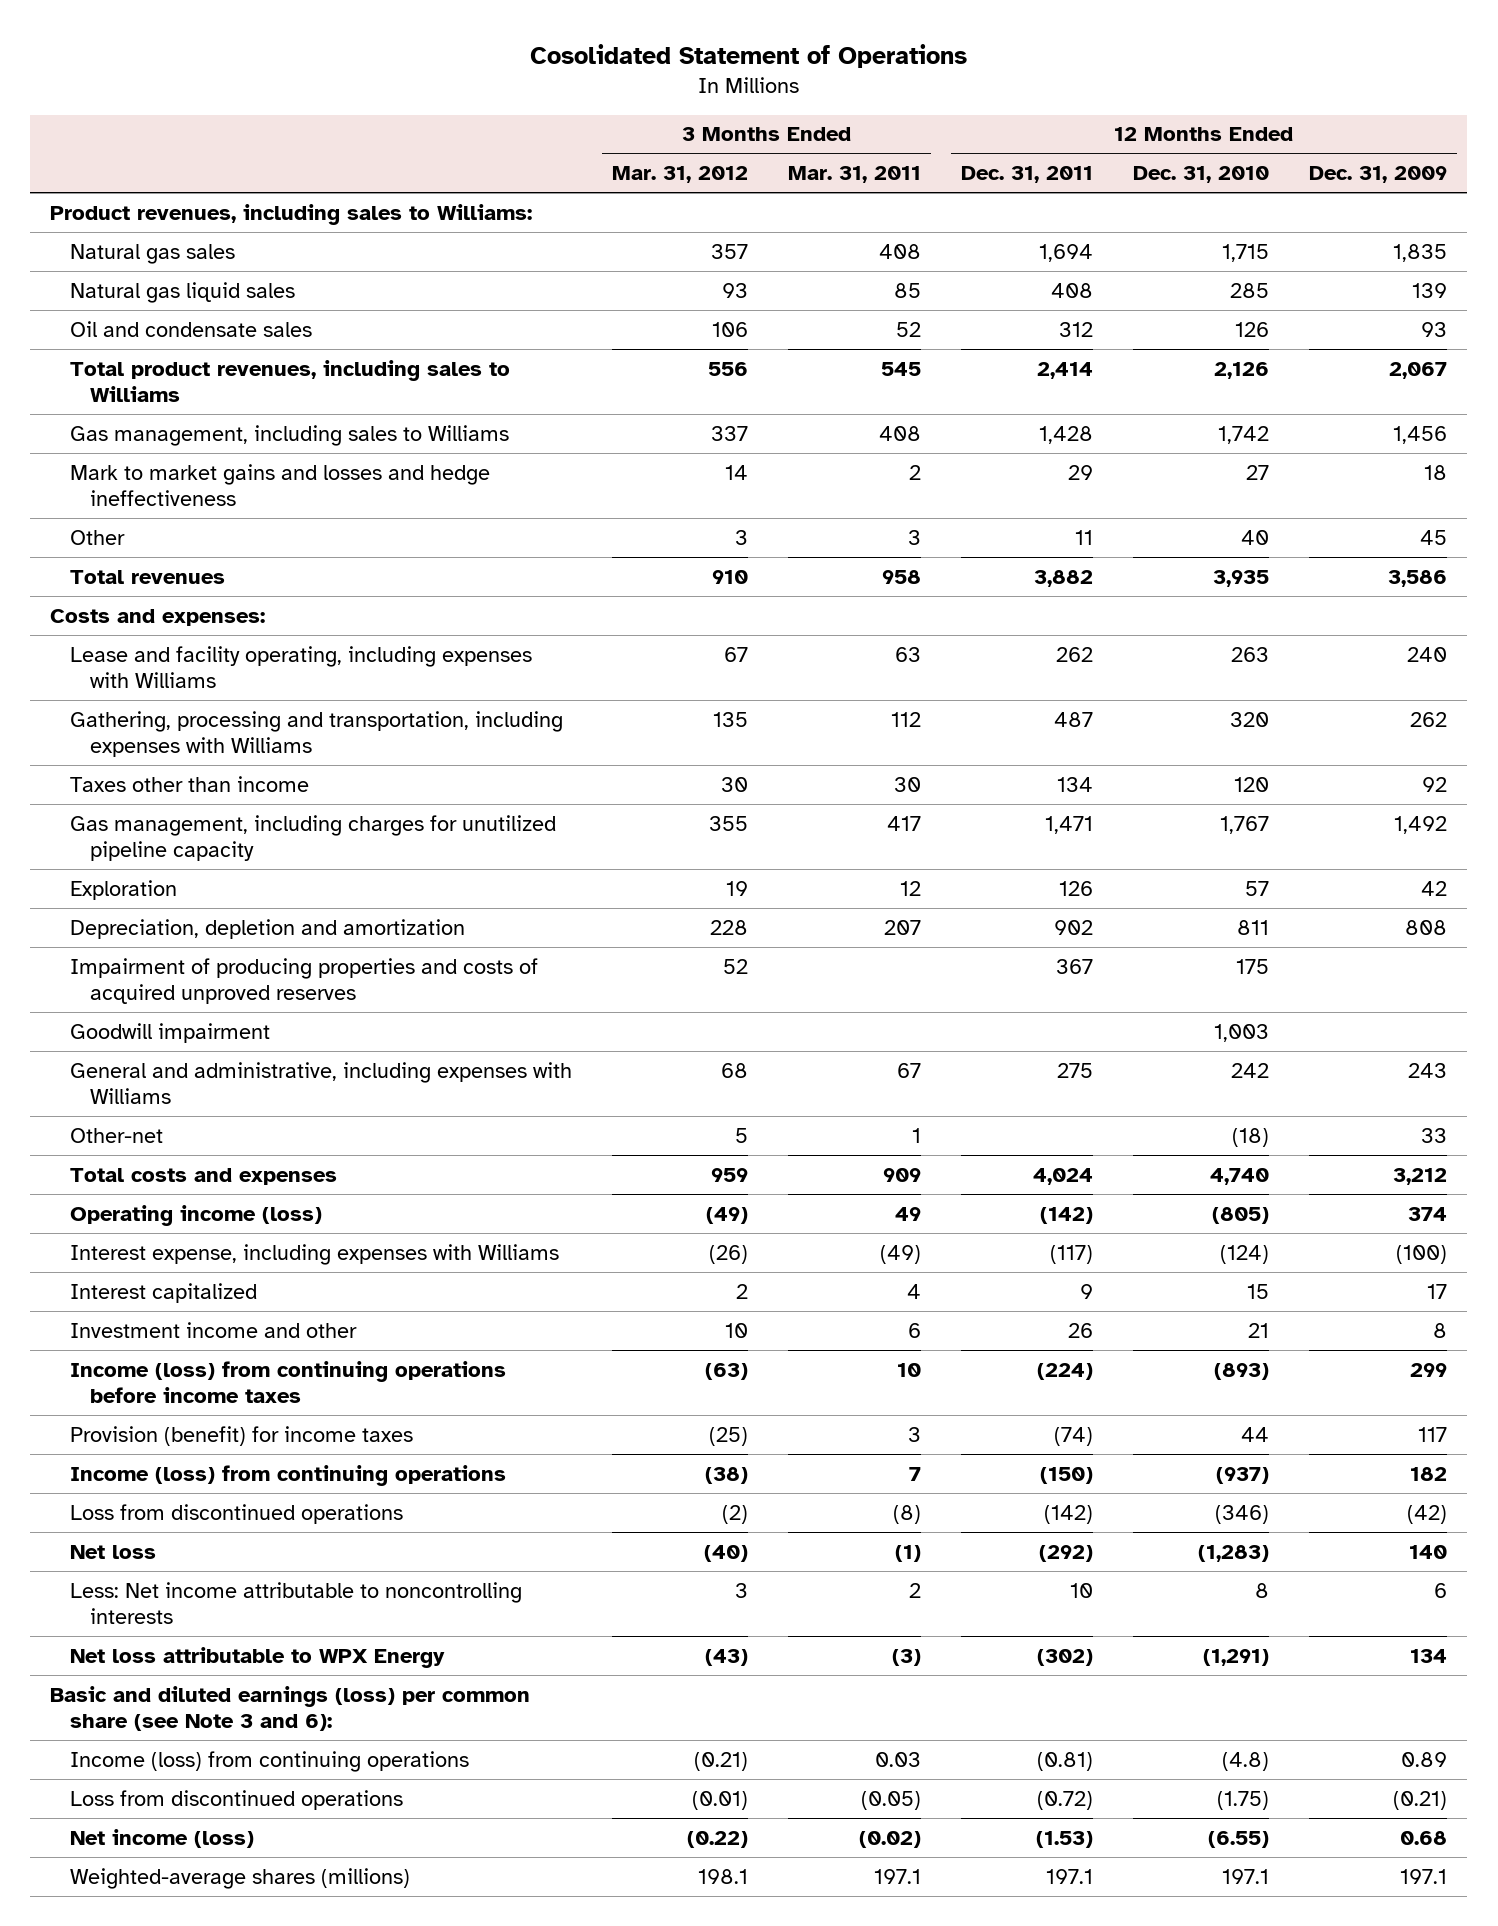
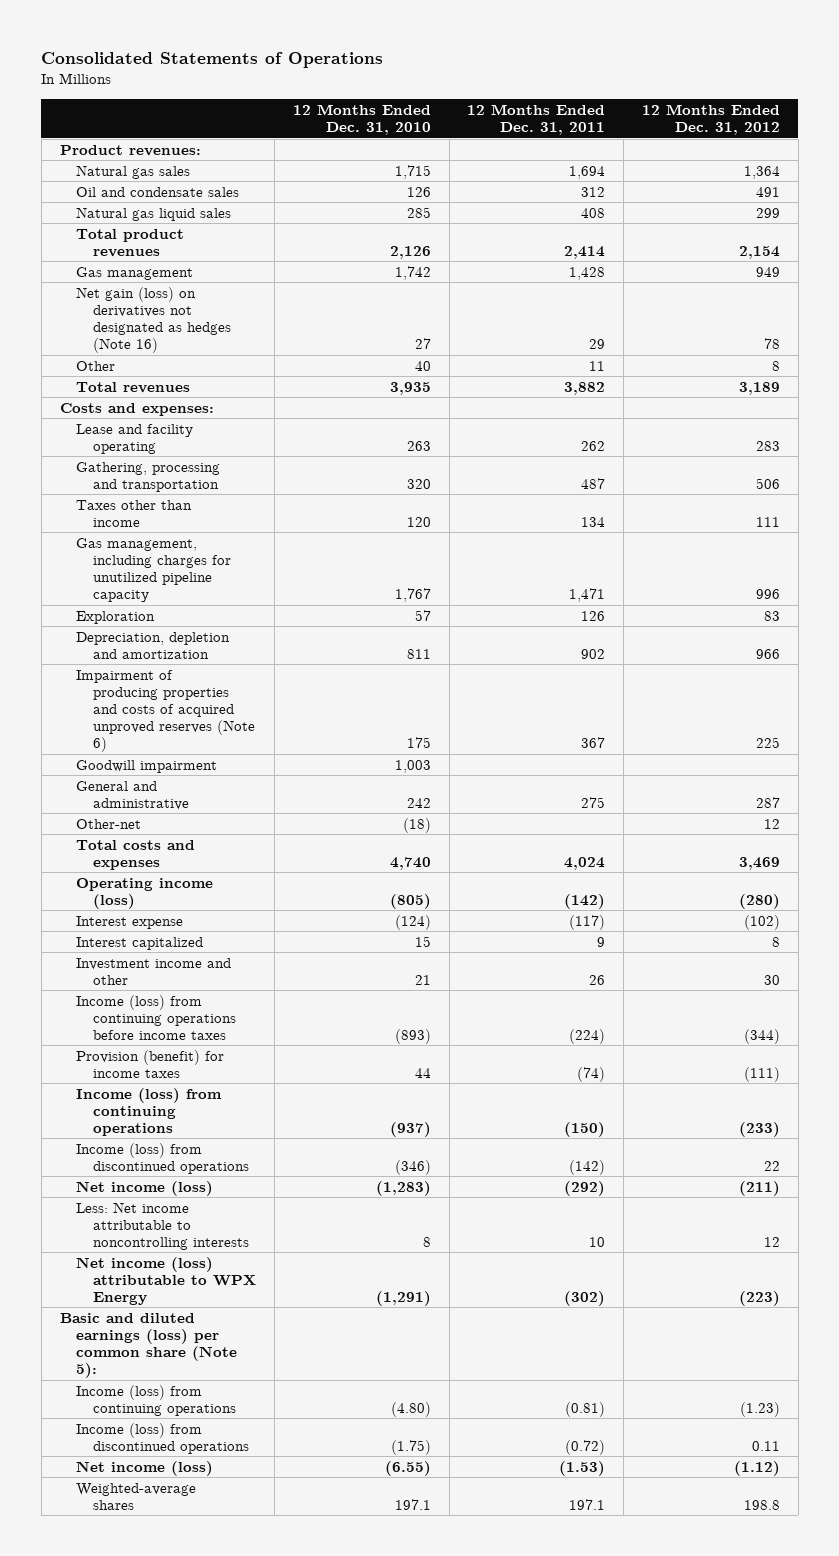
- Cosolidated Statement of Operations
+ Consolidated Statements of Operations
- | 3 Months Ended Mar. 31, 2012 | 3 Months Ended Mar. 31, 2011 | 12 Months Ended Dec. 31, 2011 | 12 Months Ended Dec. 31, 2010 | 12 Months Ended Dec. 31, 2009
+ | 12 Months Ended Dec. 31, 2010 | 12 Months Ended Dec. 31, 2011 | 12 Months Ended Dec. 31, 2012
- Product revenues, including sales to Williams:
+ Product revenues:
- Total product revenues, including sales to Williams | 556 | 545 | 2,414 | 2,126 | 2,067
- Gas management, including sales to Williams | 337 | 408 | 1,428 | 1,742 | 1,456
- Mark to market gains and losses and hedge ineffectiveness | 14 | 2 | 29 | 27 | 18
moved down: Natural gas liquid sales | 285 | 408 | 299
+ Total product revenues | 2,126 | 2,414 | 2,154
+ Gas management | 1,742 | 1,428 | 949
+ Net gain (loss) on derivatives not designated as hedges (Note 16) | 27 | 29 | 78
- Lease and facility operating, including expenses with Williams | 67 | 63 | 262 | 263 | 240
- Gathering, processing and transportation, including expenses with Williams | 135 | 112 | 487 | 320 | 262
+ Lease and facility operating | 263 | 262 | 283
+ Gathering, processing and transportation | 320 | 487 | 506
- Impairment of producing properties and costs of acquired unproved reserves | 52 | | 367 | 175 |
+ Impairment of producing properties and costs of acquired unproved reserves (Note 6) | 175 | 367 | 225
- General and administrative, including expenses with Williams | 68 | 67 | 275 | 242 | 243
+ General and administrative | 242 | 275 | 287
- Interest expense, including expenses with Williams | (26) | (49) | (117) | (124) | (100)
+ Interest expense | (124) | (117) | (102)
- Loss from discontinued operations | (2) | (8) | (142) | (346) | (42)
- Net loss | (40) | (1) | (292) | (1,283) | 140
+ Income (loss) from discontinued operations | (346) | (142) | 22
+ Net income (loss) | (1,283) | (292) | (211)
- Net loss attributable to WPX Energy | (43) | (3) | (302) | (1,291) | 134
- Basic and diluted earnings (loss) per common share (see Note 3 and 6):
- Income (loss) from continuing operations | (0.21) | 0.03 | (0.81) | (4.8) | 0.89
- Loss from discontinued operations | (0.01) | (0.05) | (0.72) | (1.75) | (0.21)
+ Net income (loss) attributable to WPX Energy | (1,291) | (302) | (223)
+ Basic and diluted earnings (loss) per common share (Note 5):
+ Income (loss) from continuing operations | (4.80) | (0.81) | (1.23)
+ Income (loss) from discontinued operations | (1.75) | (0.72) | 0.11
- Weighted-average shares (millions) | 198.1 | 197.1 | 197.1 | 197.1 | 197.1
+ Weighted-average shares | 197.1 | 197.1 | 198.8

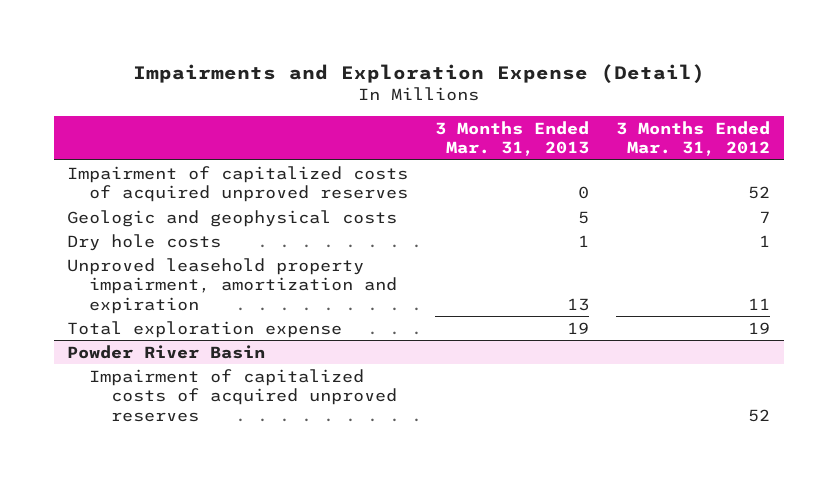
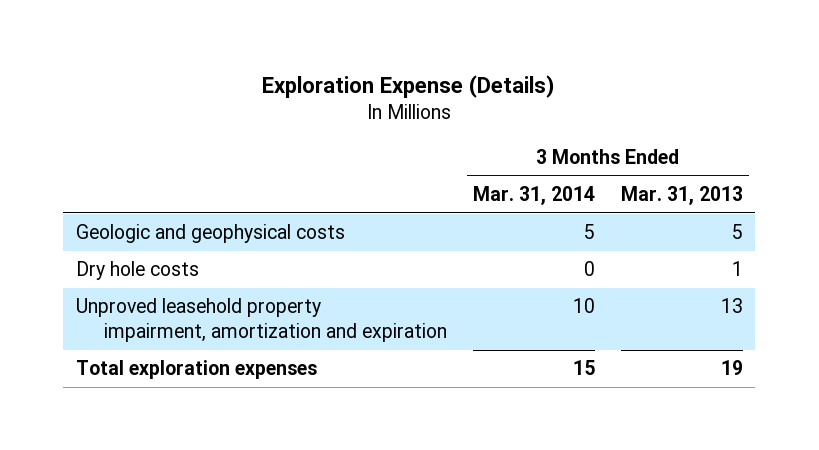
- Impairments and Exploration Expense (Detail)
+ Exploration Expense (Details)
- | 3 Months Ended Mar. 31, 2013 | 3 Months Ended Mar. 31, 2012
+ | 3 Months Ended Mar. 31, 2014 | 3 Months Ended Mar. 31, 2013
- Impairment of capitalized costs of acquired unproved reserves | 0 | 52
- Total exploration expense | 19 | 19
- Powder River Basin
- Impairment of capitalized costs of acquired unproved reserves | | 52
+ Total exploration expenses | 15 | 19

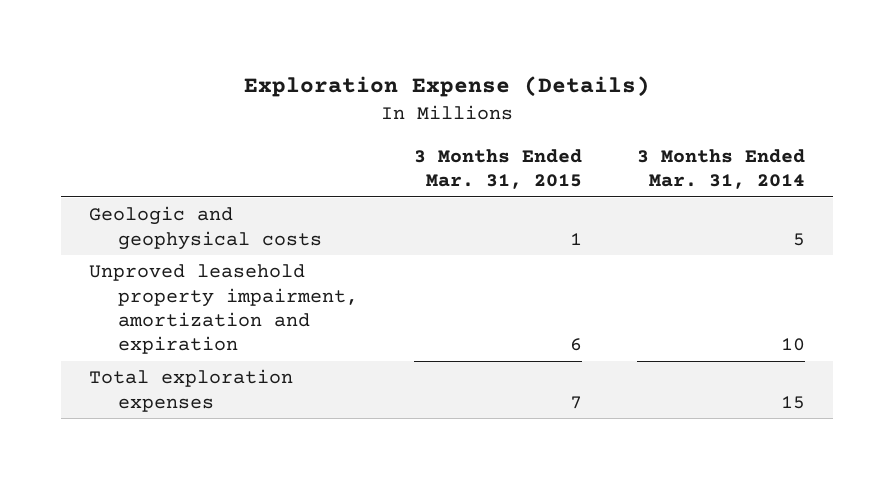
- | 3 Months Ended Mar. 31, 2014 | 3 Months Ended Mar. 31, 2013
+ | 3 Months Ended Mar. 31, 2015 | 3 Months Ended Mar. 31, 2014
- Dry hole costs | 0 | 1

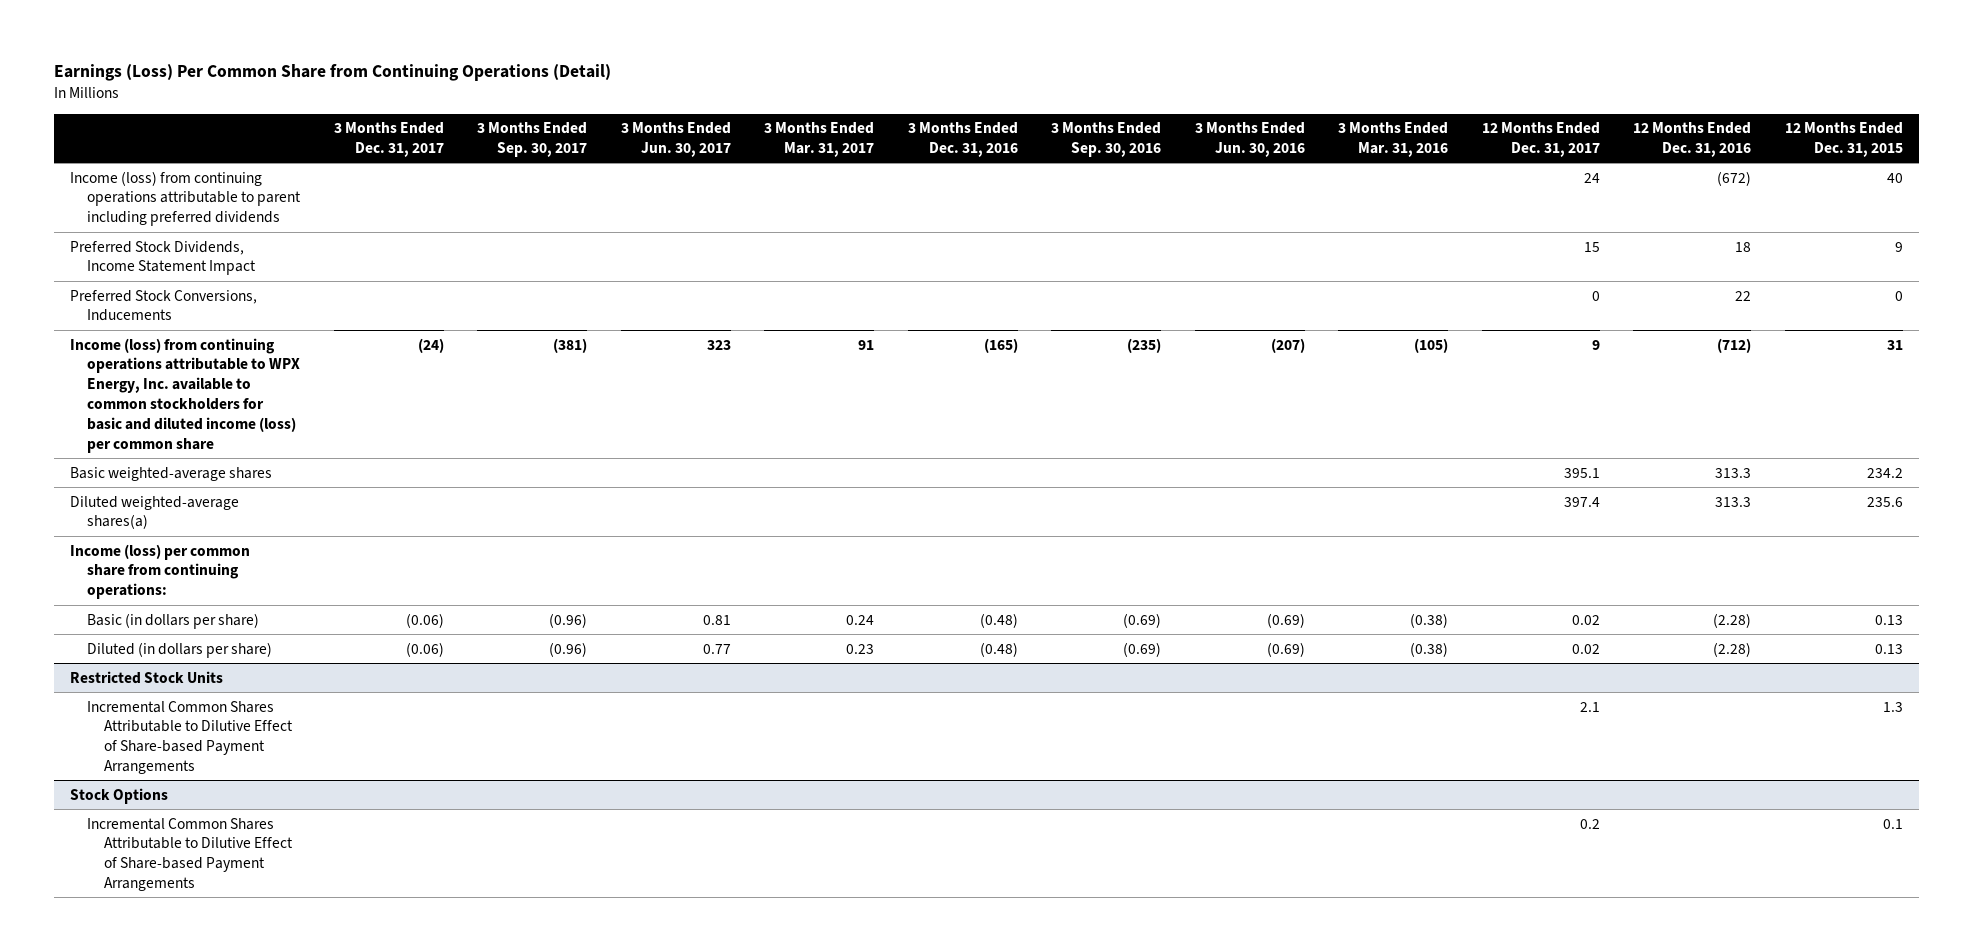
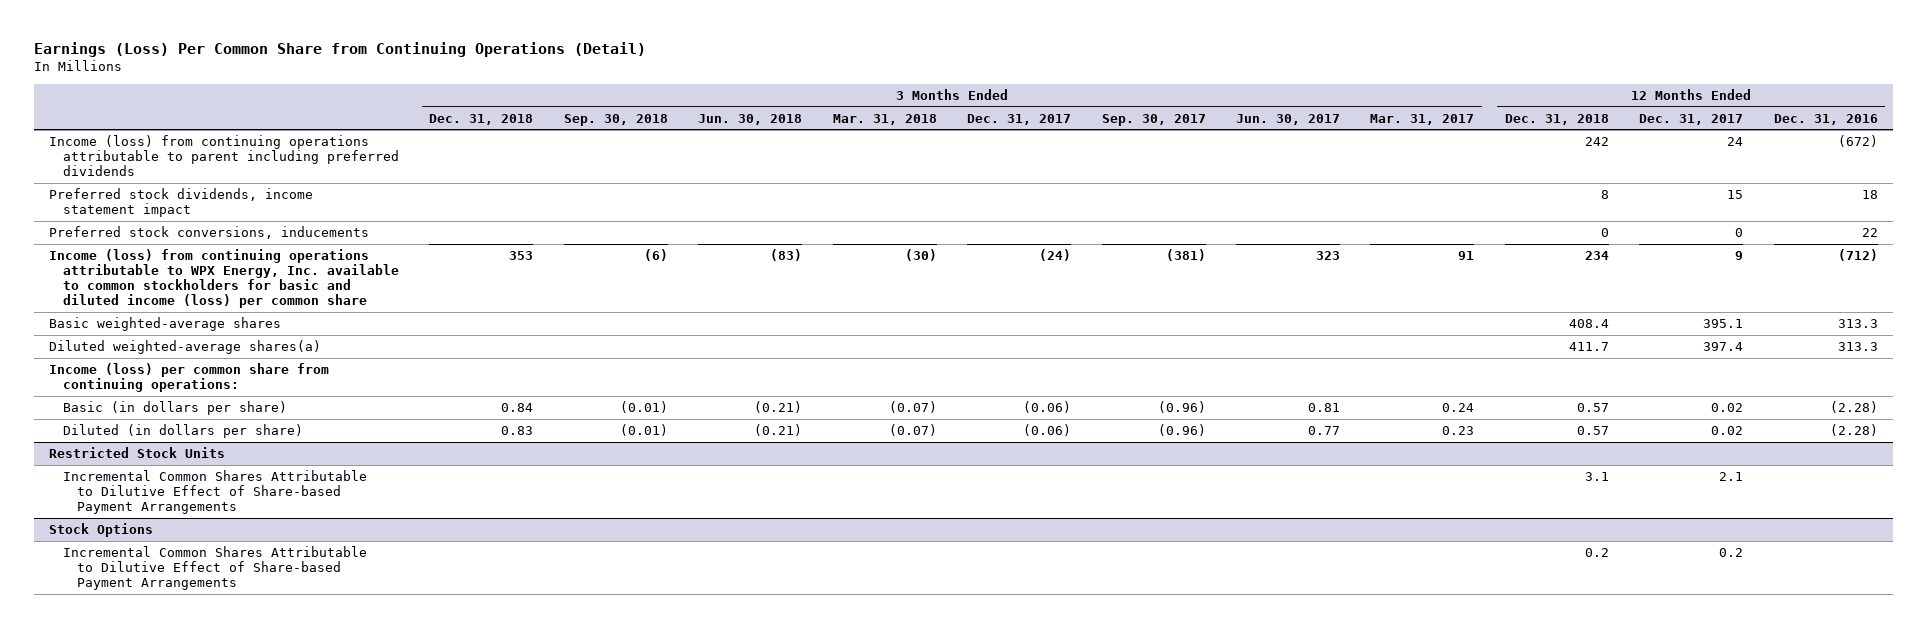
- | 3 Months Ended Dec. 31, 2017 | 3 Months Ended Sep. 30, 2017 | 3 Months Ended Jun. 30, 2017 | 3 Months Ended Mar. 31, 2017 | 3 Months Ended Dec. 31, 2016 | 3 Months Ended Sep. 30, 2016 | 3 Months Ended Jun. 30, 2016 | 3 Months Ended Mar. 31, 2016 | 12 Months Ended Dec. 31, 2017 | 12 Months Ended Dec. 31, 2016 | 12 Months Ended Dec. 31, 2015
+ | 3 Months Ended Dec. 31, 2018 | 3 Months Ended Sep. 30, 2018 | 3 Months Ended Jun. 30, 2018 | 3 Months Ended Mar. 31, 2018 | 3 Months Ended Dec. 31, 2017 | 3 Months Ended Sep. 30, 2017 | 3 Months Ended Jun. 30, 2017 | 3 Months Ended Mar. 31, 2017 | 12 Months Ended Dec. 31, 2018 | 12 Months Ended Dec. 31, 2017 | 12 Months Ended Dec. 31, 2016
- Preferred Stock Dividends, Income Statement Impact | | | | | | | | | 15 | 18 | 9
- Preferred Stock Conversions, Inducements | | | | | | | | | 0 | 22 | 0
+ Preferred stock dividends, income statement impact | | | | | | | | | 8 | 15 | 18
+ Preferred stock conversions, inducements | | | | | | | | | 0 | 0 | 22

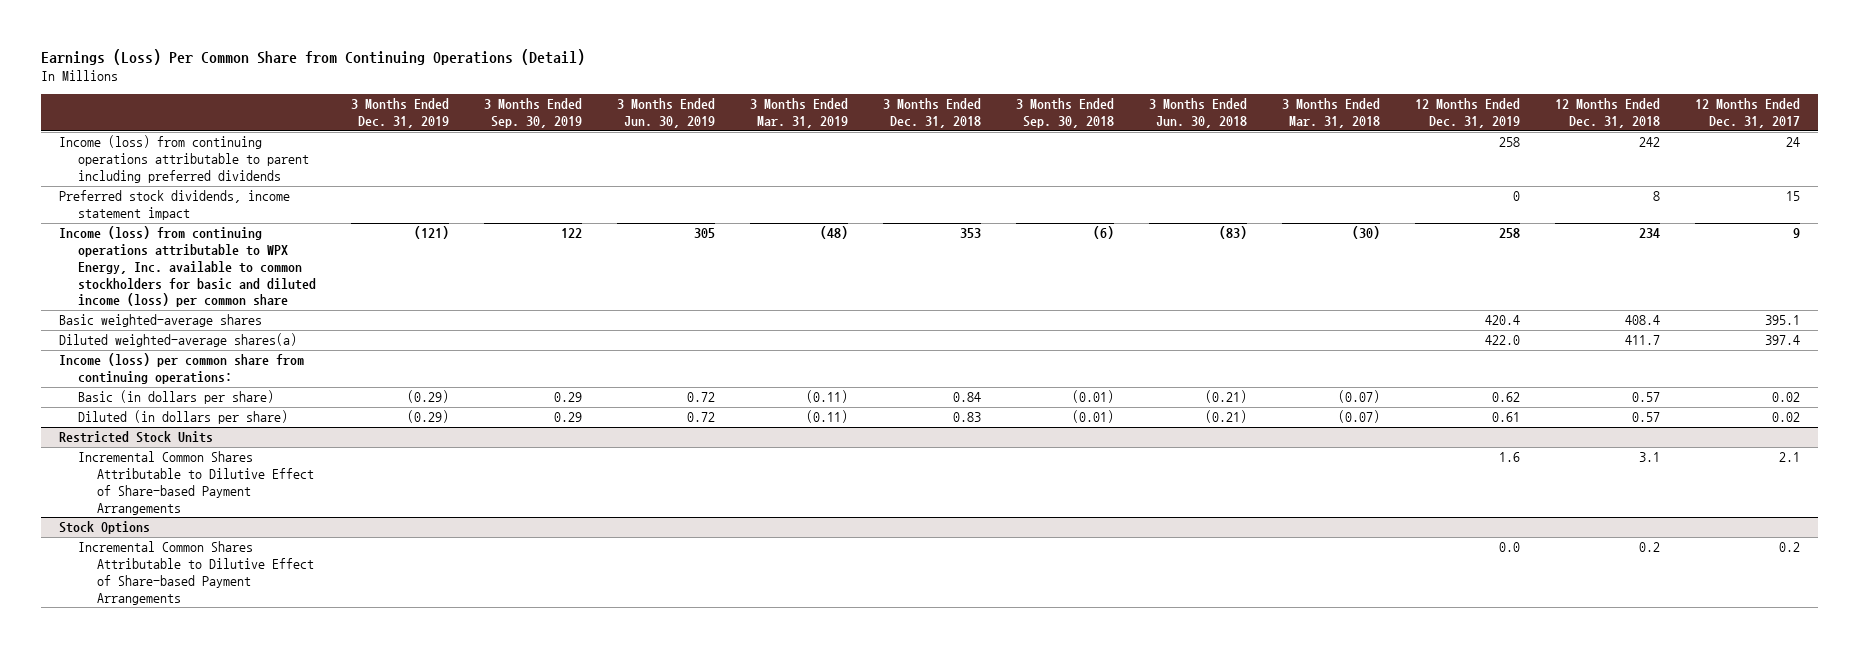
- | 3 Months Ended Dec. 31, 2018 | 3 Months Ended Sep. 30, 2018 | 3 Months Ended Jun. 30, 2018 | 3 Months Ended Mar. 31, 2018 | 3 Months Ended Dec. 31, 2017 | 3 Months Ended Sep. 30, 2017 | 3 Months Ended Jun. 30, 2017 | 3 Months Ended Mar. 31, 2017 | 12 Months Ended Dec. 31, 2018 | 12 Months Ended Dec. 31, 2017 | 12 Months Ended Dec. 31, 2016
+ | 3 Months Ended Dec. 31, 2019 | 3 Months Ended Sep. 30, 2019 | 3 Months Ended Jun. 30, 2019 | 3 Months Ended Mar. 31, 2019 | 3 Months Ended Dec. 31, 2018 | 3 Months Ended Sep. 30, 2018 | 3 Months Ended Jun. 30, 2018 | 3 Months Ended Mar. 31, 2018 | 12 Months Ended Dec. 31, 2019 | 12 Months Ended Dec. 31, 2018 | 12 Months Ended Dec. 31, 2017
- Preferred stock conversions, inducements | | | | | | | | | 0 | 0 | 22

